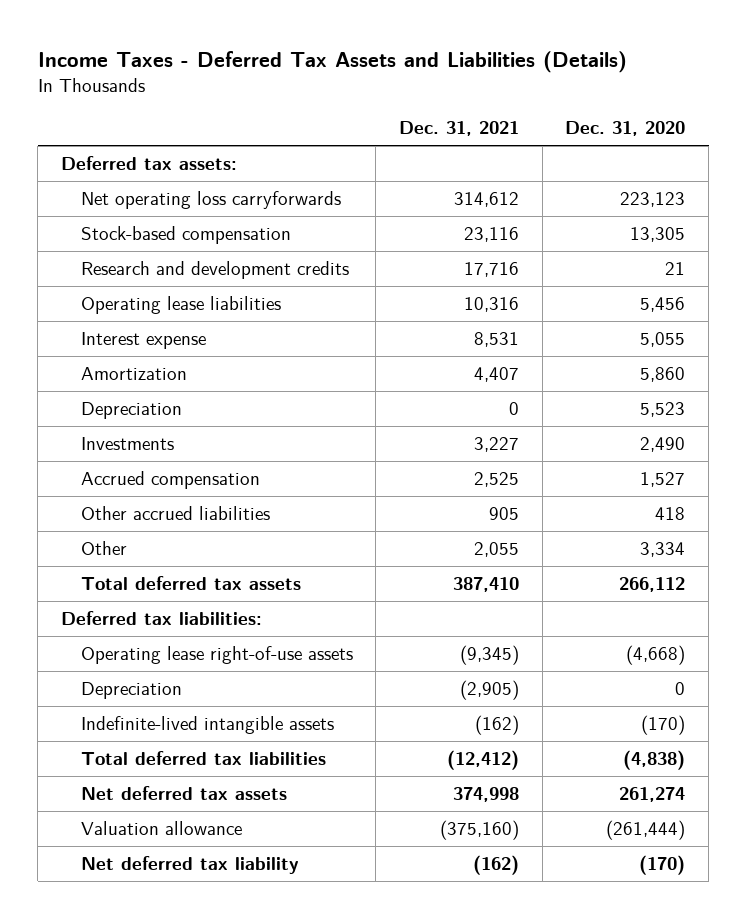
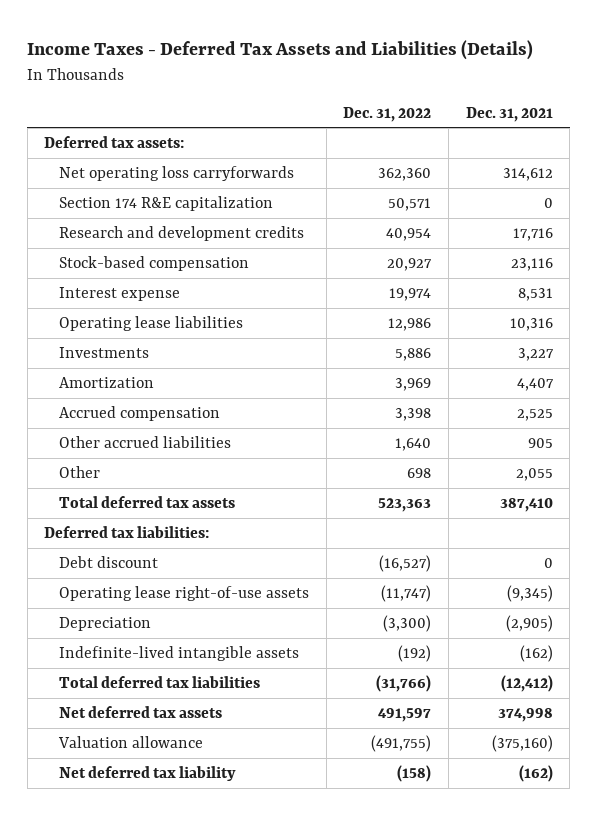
- | Dec. 31, 2021 | Dec. 31, 2020
+ | Dec. 31, 2022 | Dec. 31, 2021
+ Section 174 R&E capitalization | 50,571 | 0
moved down: Stock-based compensation | 20,927 | 23,116
- Depreciation | 0 | 5,523
moved down: Operating lease liabilities | 12,986 | 10,316
moved down: Amortization | 3,969 | 4,407
+ Debt discount | (16,527) | 0

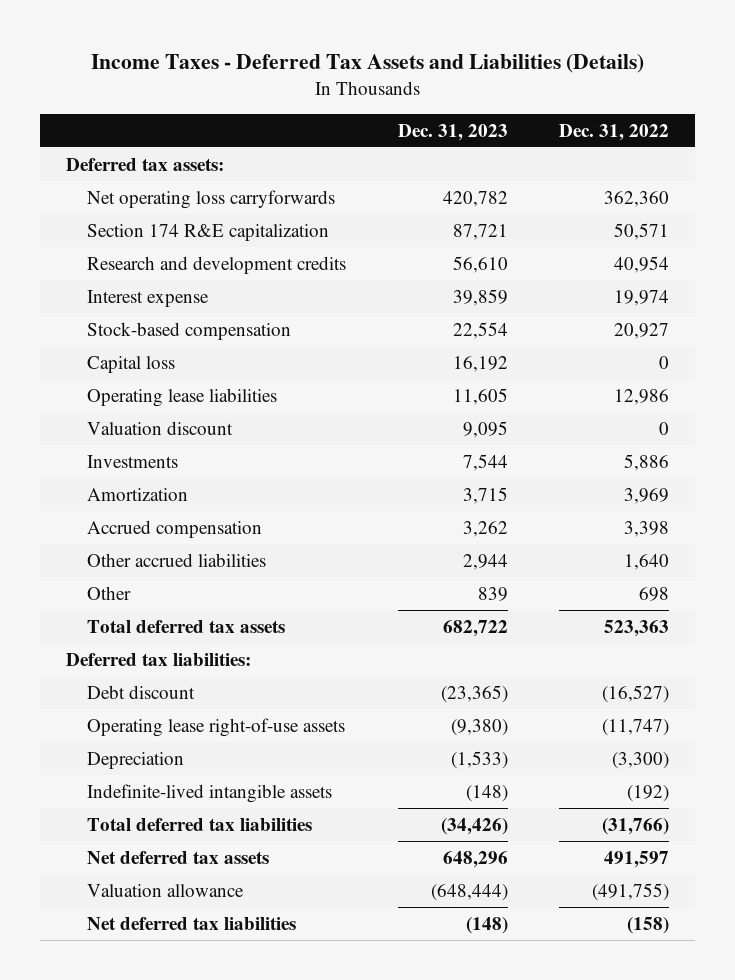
- | Dec. 31, 2022 | Dec. 31, 2021
+ | Dec. 31, 2023 | Dec. 31, 2022
moved down: Stock-based compensation | 22,554 | 20,927
+ Capital loss | 16,192 | 0
+ Valuation discount | 9,095 | 0
- Net deferred tax liability | (158) | (162)
+ Net deferred tax liabilities | (148) | (158)

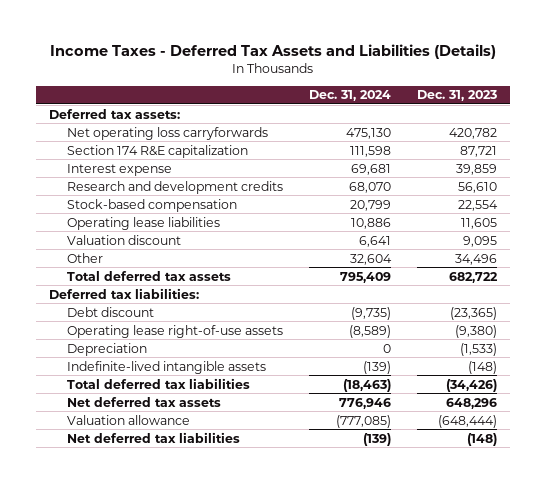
- | Dec. 31, 2023 | Dec. 31, 2022
+ | Dec. 31, 2024 | Dec. 31, 2023
moved down: Research and development credits | 68,070 | 56,610
- Capital loss | 16,192 | 0
- Investments | 7,544 | 5,886
- Amortization | 3,715 | 3,969
- Accrued compensation | 3,262 | 3,398
- Other accrued liabilities | 2,944 | 1,640
- Other | 839 | 698
+ Other | 32,604 | 34,496

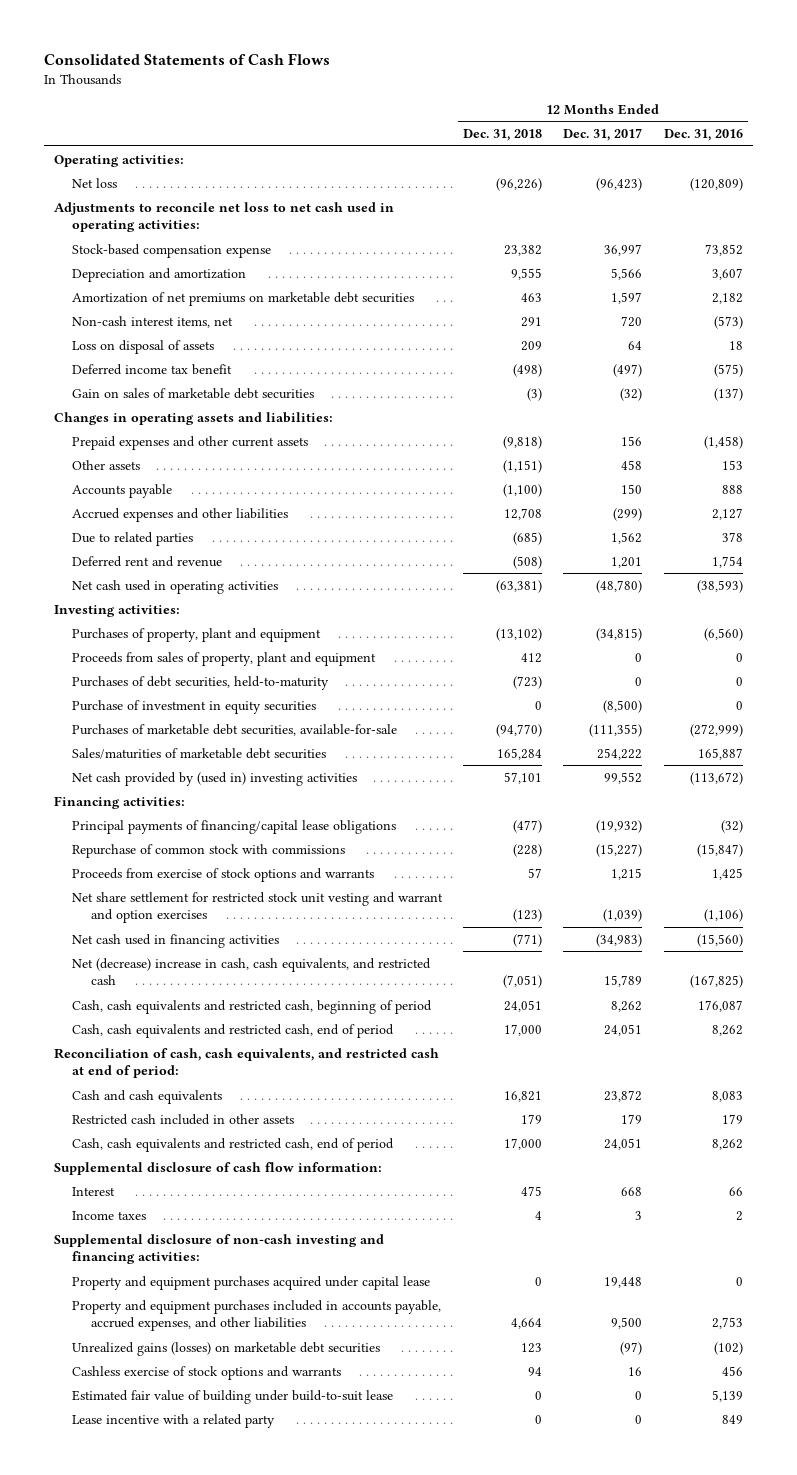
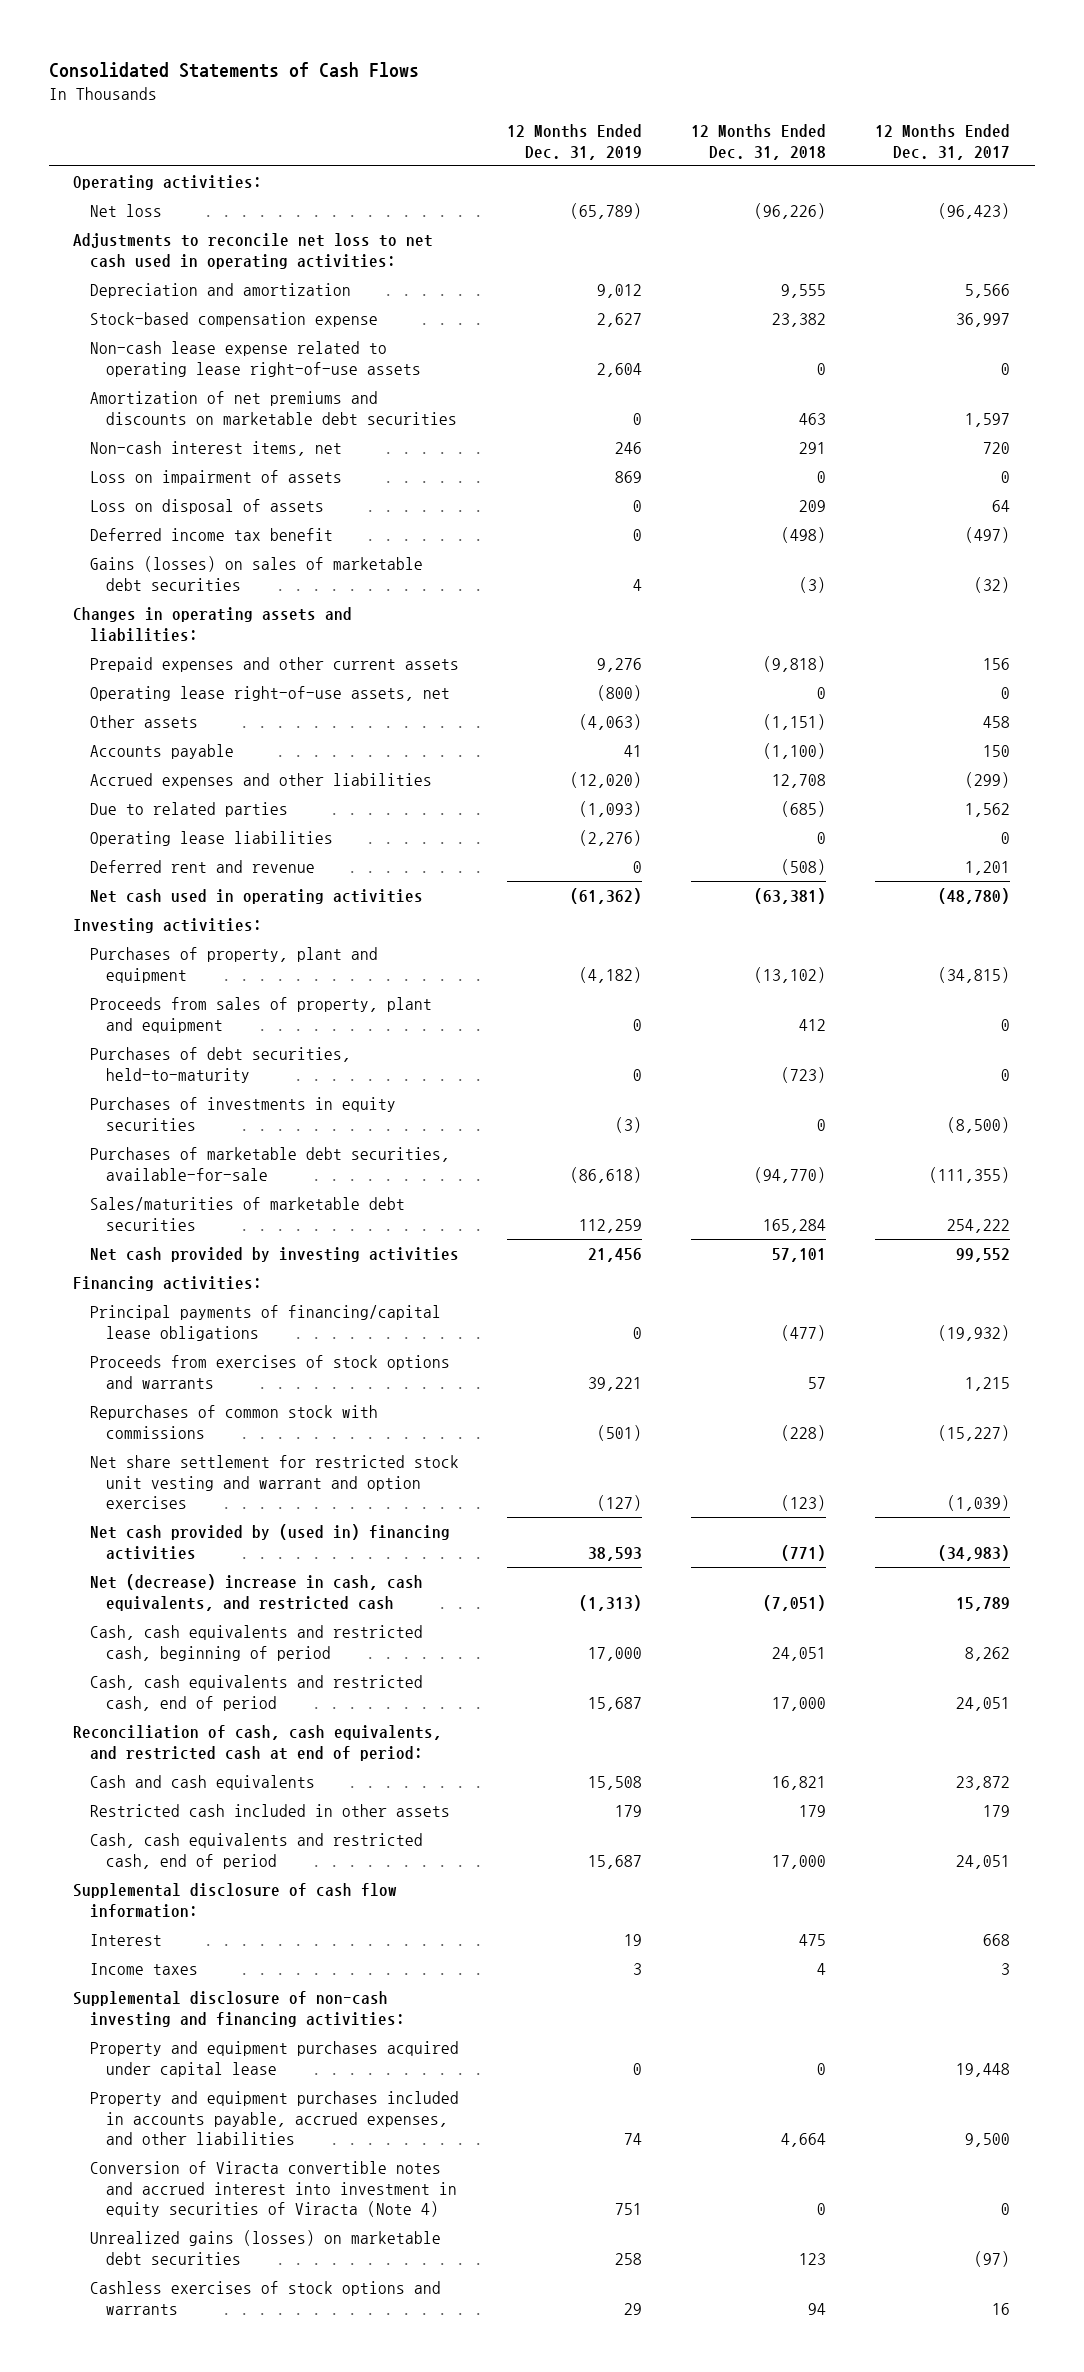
- | 12 Months Ended Dec. 31, 2018 | 12 Months Ended Dec. 31, 2017 | 12 Months Ended Dec. 31, 2016
+ | 12 Months Ended Dec. 31, 2019 | 12 Months Ended Dec. 31, 2018 | 12 Months Ended Dec. 31, 2017
- Amortization of net premiums on marketable debt securities | 463 | 1,597 | 2,182
moved down: Stock-based compensation expense | 2,627 | 23,382 | 36,997
+ Non-cash lease expense related to operating lease right-of-use assets | 2,604 | 0 | 0
+ Amortization of net premiums and discounts on marketable debt securities | 0 | 463 | 1,597
+ Loss on impairment of assets | 869 | 0 | 0
- Gain on sales of marketable debt securities | (3) | (32) | (137)
+ Gains (losses) on sales of marketable debt securities | 4 | (3) | (32)
+ Operating lease right-of-use assets, net | (800) | 0 | 0
+ Operating lease liabilities | (2,276) | 0 | 0
- Purchase of investment in equity securities | 0 | (8,500) | 0
+ Purchases of investments in equity securities | (3) | 0 | (8,500)
- Net cash provided by (used in) investing activities | 57,101 | 99,552 | (113,672)
+ Net cash provided by investing activities | 21,456 | 57,101 | 99,552
- Repurchase of common stock with commissions | (228) | (15,227) | (15,847)
- Proceeds from exercise of stock options and warrants | 57 | 1,215 | 1,425
+ Proceeds from exercises of stock options and warrants | 39,221 | 57 | 1,215
+ Repurchases of common stock with commissions | (501) | (228) | (15,227)
- Net cash used in financing activities | (771) | (34,983) | (15,560)
+ Net cash provided by (used in) financing activities | 38,593 | (771) | (34,983)
+ Conversion of Viracta convertible notes and accrued interest into investment in equity securities of Viracta (Note 4) | 751 | 0 | 0
- Cashless exercise of stock options and warrants | 94 | 16 | 456
- Estimated fair value of building under build-to-suit lease | 0 | 0 | 5,139
- Lease incentive with a related party | 0 | 0 | 849
+ Cashless exercises of stock options and warrants | 29 | 94 | 16

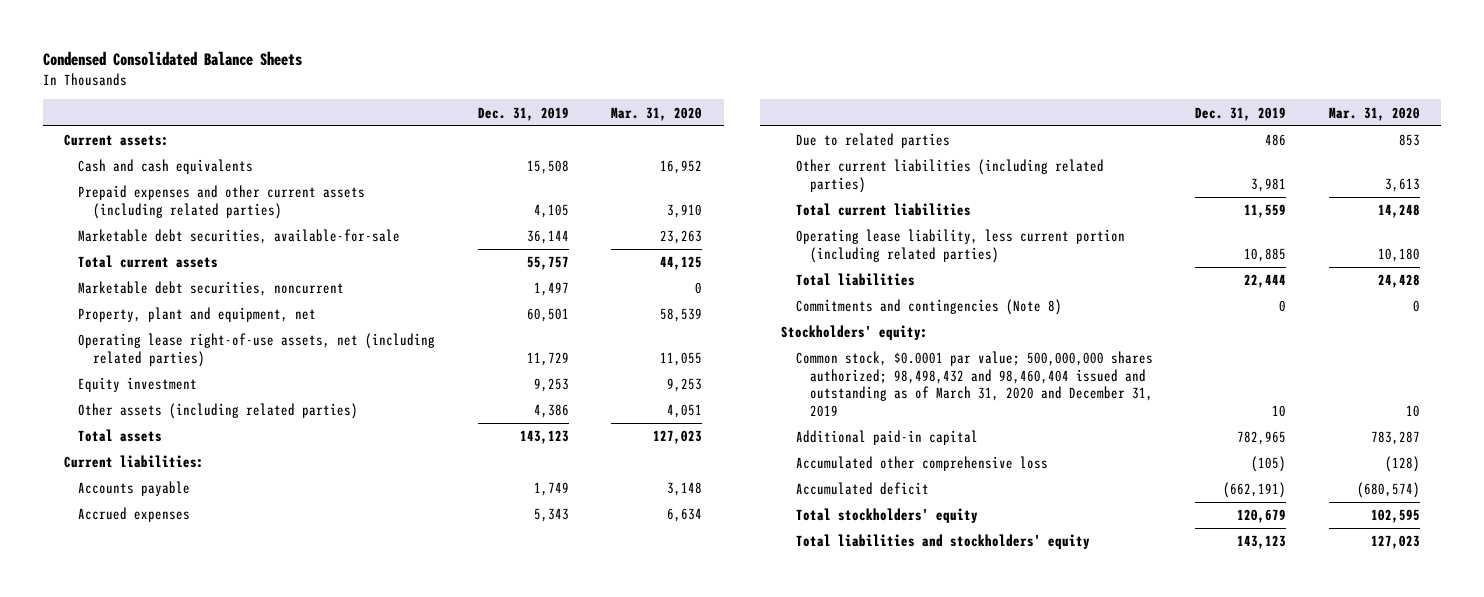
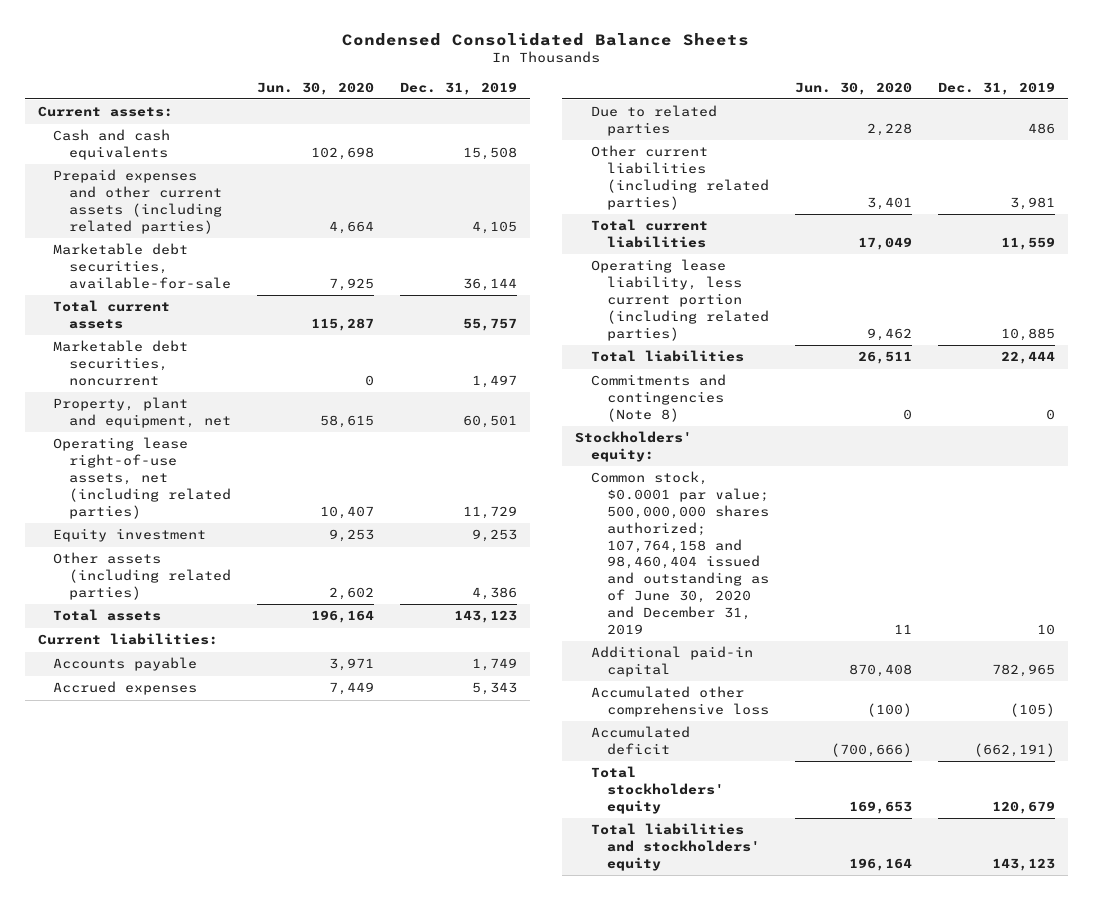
- | Dec. 31, 2019 | Mar. 31, 2020
+ | Jun. 30, 2020 | Dec. 31, 2019
- Common stock, $0.0001 par value; 500,000,000 shares authorized; 98,498,432 and 98,460,404 issued and outstanding as of March 31, 2020 and December 31, 2019 | 10 | 10
+ Common stock, $0.0001 par value; 500,000,000 shares authorized; 107,764,158 and 98,460,404 issued and outstanding as of June 30, 2020 and December 31, 2019 | 11 | 10

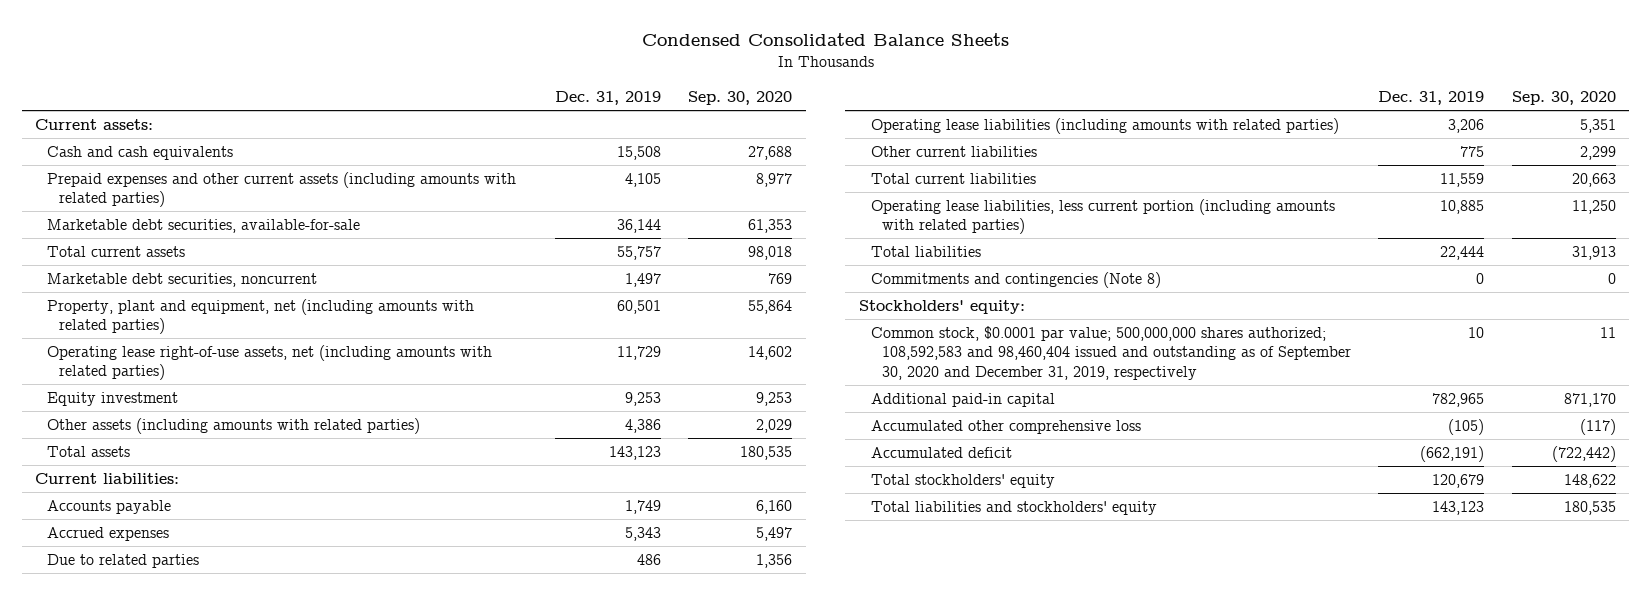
- | Jun. 30, 2020 | Dec. 31, 2019
+ | Dec. 31, 2019 | Sep. 30, 2020
- Prepaid expenses and other current assets (including related parties) | 4,664 | 4,105
+ Prepaid expenses and other current assets (including amounts with related parties) | 4,105 | 8,977
- Property, plant and equipment, net | 58,615 | 60,501
- Operating lease right-of-use assets, net (including related parties) | 10,407 | 11,729
+ Property, plant and equipment, net (including amounts with related parties) | 60,501 | 55,864
+ Operating lease right-of-use assets, net (including amounts with related parties) | 11,729 | 14,602
- Other assets (including related parties) | 2,602 | 4,386
+ Other assets (including amounts with related parties) | 4,386 | 2,029
- Other current liabilities (including related parties) | 3,401 | 3,981
+ Operating lease liabilities (including amounts with related parties) | 3,206 | 5,351
+ Other current liabilities | 775 | 2,299
- Operating lease liability, less current portion (including related parties) | 9,462 | 10,885
+ Operating lease liabilities, less current portion (including amounts with related parties) | 10,885 | 11,250
- Common stock, $0.0001 par value; 500,000,000 shares authorized; 107,764,158 and 98,460,404 issued and outstanding as of June 30, 2020 and December 31, 2019 | 11 | 10
+ Common stock, $0.0001 par value; 500,000,000 shares authorized; 108,592,583 and 98,460,404 issued and outstanding as of September 30, 2020 and December 31, 2019, respectively | 10 | 11

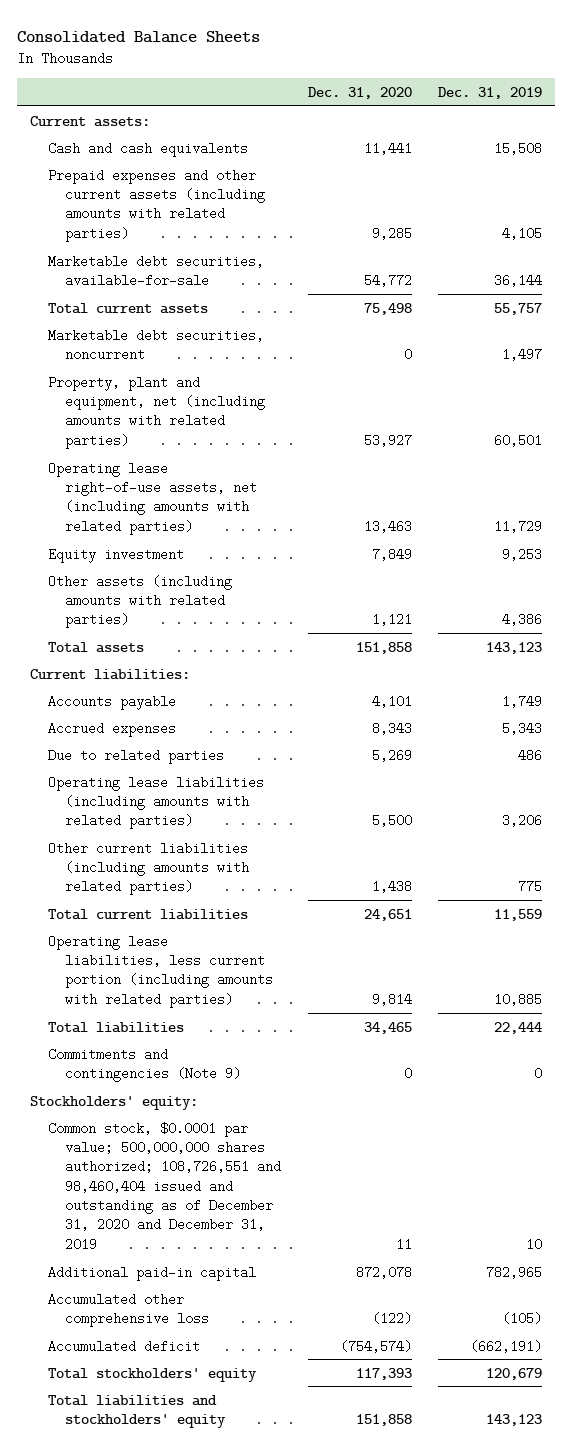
- Condensed Consolidated Balance Sheets
+ Consolidated Balance Sheets
- | Dec. 31, 2019 | Sep. 30, 2020
+ | Dec. 31, 2020 | Dec. 31, 2019
- Other current liabilities | 775 | 2,299
+ Other current liabilities (including amounts with related parties) | 1,438 | 775
- Commitments and contingencies (Note 8) | 0 | 0
+ Commitments and contingencies (Note 9) | 0 | 0
- Common stock, $0.0001 par value; 500,000,000 shares authorized; 108,592,583 and 98,460,404 issued and outstanding as of September 30, 2020 and December 31, 2019, respectively | 10 | 11
+ Common stock, $0.0001 par value; 500,000,000 shares authorized; 108,726,551 and 98,460,404 issued and outstanding as of December 31, 2020 and December 31, 2019 | 11 | 10

